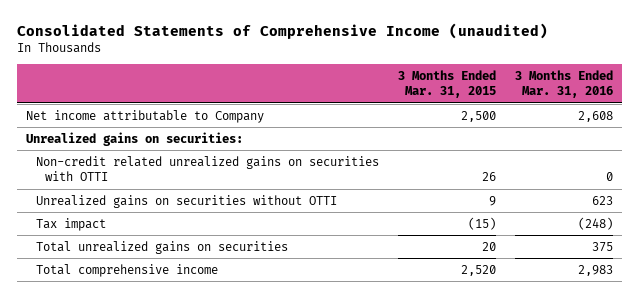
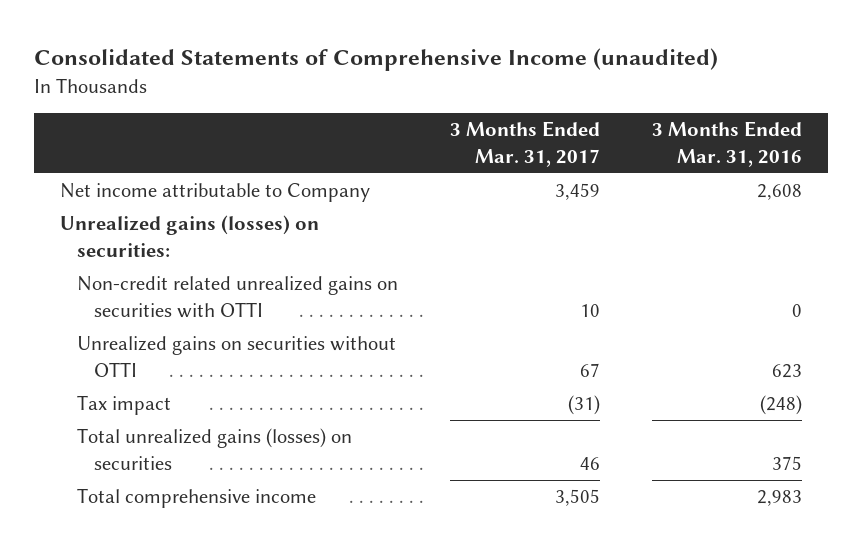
- | 3 Months Ended Mar. 31, 2015 | 3 Months Ended Mar. 31, 2016
+ | 3 Months Ended Mar. 31, 2017 | 3 Months Ended Mar. 31, 2016
- Unrealized gains on securities:
+ Unrealized gains (losses) on securities:
- Total unrealized gains on securities | 20 | 375
+ Total unrealized gains (losses) on securities | 46 | 375

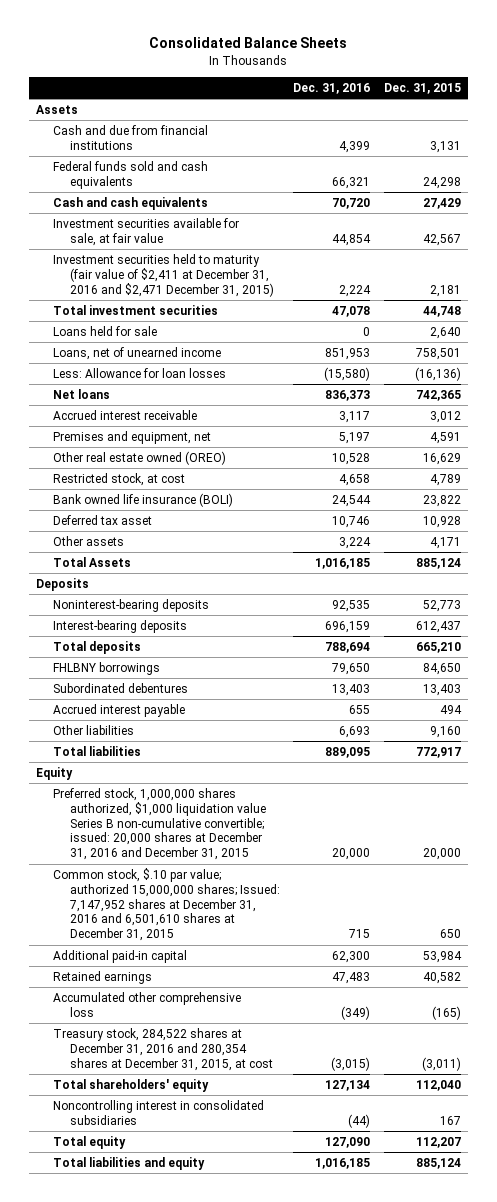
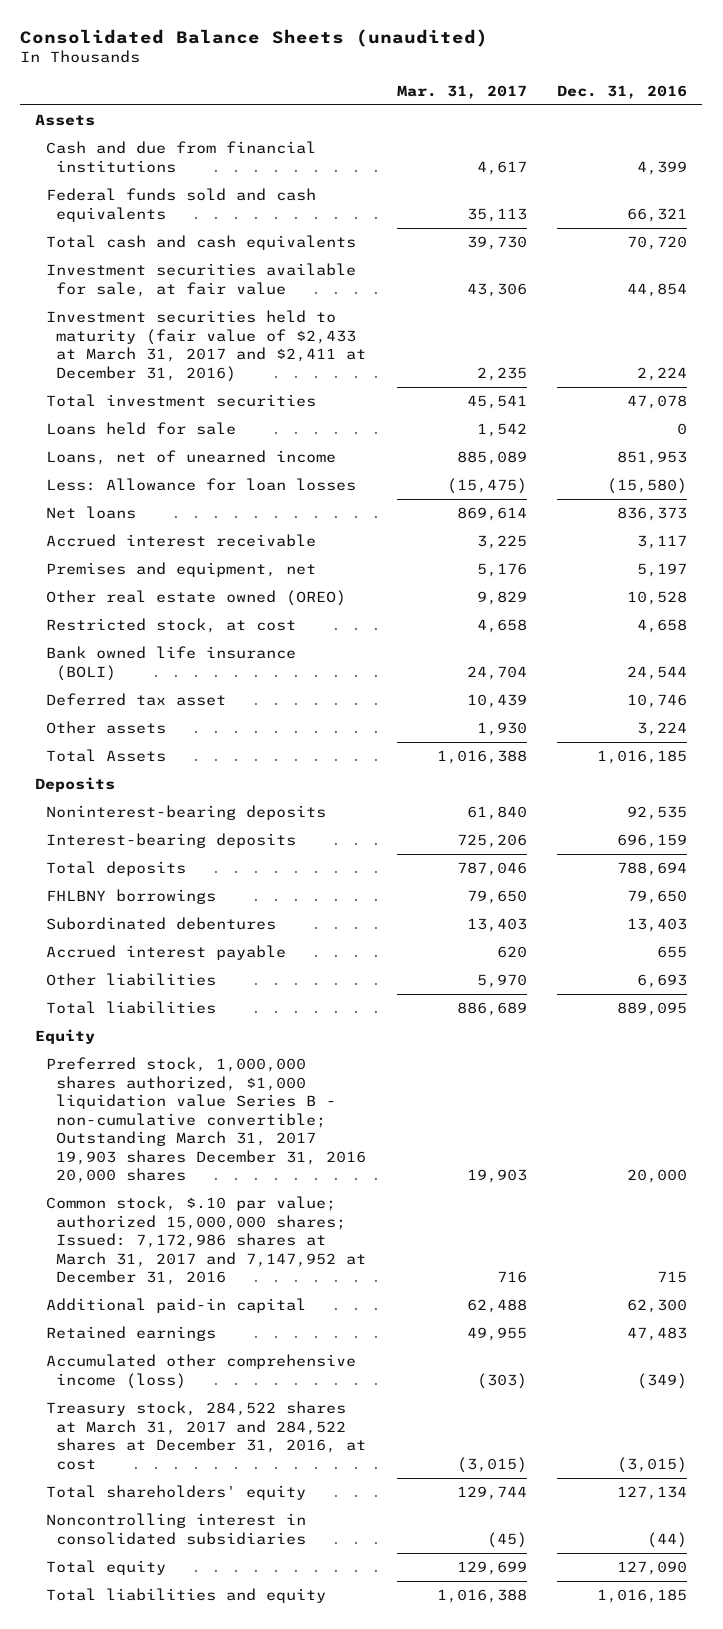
- Consolidated Balance Sheets
+ Consolidated Balance Sheets (unaudited)
- | Dec. 31, 2016 | Dec. 31, 2015
+ | Mar. 31, 2017 | Dec. 31, 2016
- Cash and cash equivalents | 70,720 | 27,429
+ Total cash and cash equivalents | 39,730 | 70,720
- Investment securities held to maturity (fair value of $2,411 at December 31, 2016 and $2,471 December 31, 2015) | 2,224 | 2,181
+ Investment securities held to maturity (fair value of $2,433 at March 31, 2017 and $2,411 at December 31, 2016) | 2,235 | 2,224
- Preferred stock, 1,000,000 shares authorized, $1,000 liquidation value Series B non-cumulative convertible; issued: 20,000 shares at December 31, 2016 and December 31, 2015 | 20,000 | 20,000
- Common stock, $.10 par value; authorized 15,000,000 shares; Issued: 7,147,952 shares at December 31, 2016 and 6,501,610 shares at December 31, 2015 | 715 | 650
+ Preferred stock, 1,000,000 shares authorized, $1,000 liquidation value Series B - non-cumulative convertible; Outstanding March 31, 2017 19,903 shares December 31, 2016 20,000 shares | 19,903 | 20,000
+ Common stock, $.10 par value; authorized 15,000,000 shares; Issued: 7,172,986 shares at March 31, 2017 and 7,147,952 at December 31, 2016 | 716 | 715
- Accumulated other comprehensive loss | (349) | (165)
- Treasury stock, 284,522 shares at December 31, 2016 and 280,354 shares at December 31, 2015, at cost | (3,015) | (3,011)
+ Accumulated other comprehensive income (loss) | (303) | (349)
+ Treasury stock, 284,522 shares at March 31, 2017 and 284,522 shares at December 31, 2016, at cost | (3,015) | (3,015)

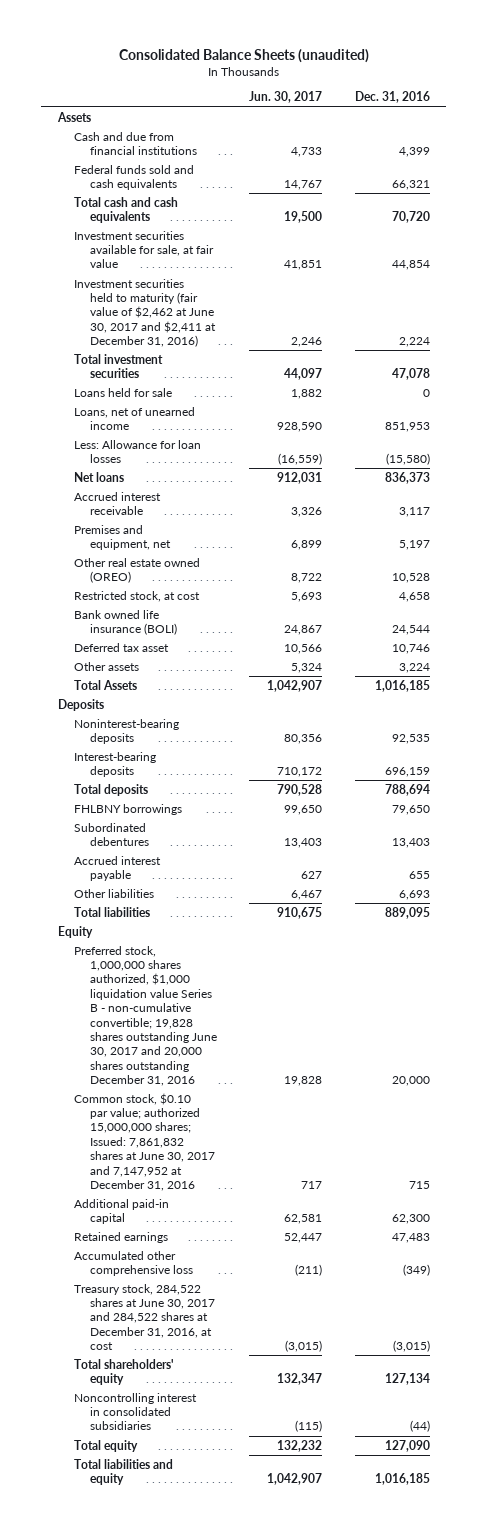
- | Mar. 31, 2017 | Dec. 31, 2016
+ | Jun. 30, 2017 | Dec. 31, 2016
- Investment securities held to maturity (fair value of $2,433 at March 31, 2017 and $2,411 at December 31, 2016) | 2,235 | 2,224
+ Investment securities held to maturity (fair value of $2,462 at June 30, 2017 and $2,411 at December 31, 2016) | 2,246 | 2,224
- Preferred stock, 1,000,000 shares authorized, $1,000 liquidation value Series B - non-cumulative convertible; Outstanding March 31, 2017 19,903 shares December 31, 2016 20,000 shares | 19,903 | 20,000
- Common stock, $.10 par value; authorized 15,000,000 shares; Issued: 7,172,986 shares at March 31, 2017 and 7,147,952 at December 31, 2016 | 716 | 715
+ Preferred stock, 1,000,000 shares authorized, $1,000 liquidation value Series B - non-cumulative convertible; 19,828 shares outstanding June 30, 2017 and 20,000 shares outstanding December 31, 2016 | 19,828 | 20,000
+ Common stock, $0.10 par value; authorized 15,000,000 shares; Issued: 7,861,832 shares at June 30, 2017 and 7,147,952 at December 31, 2016 | 717 | 715
- Accumulated other comprehensive income (loss) | (303) | (349)
- Treasury stock, 284,522 shares at March 31, 2017 and 284,522 shares at December 31, 2016, at cost | (3,015) | (3,015)
+ Accumulated other comprehensive loss | (211) | (349)
+ Treasury stock, 284,522 shares at June 30, 2017 and 284,522 shares at December 31, 2016, at cost | (3,015) | (3,015)

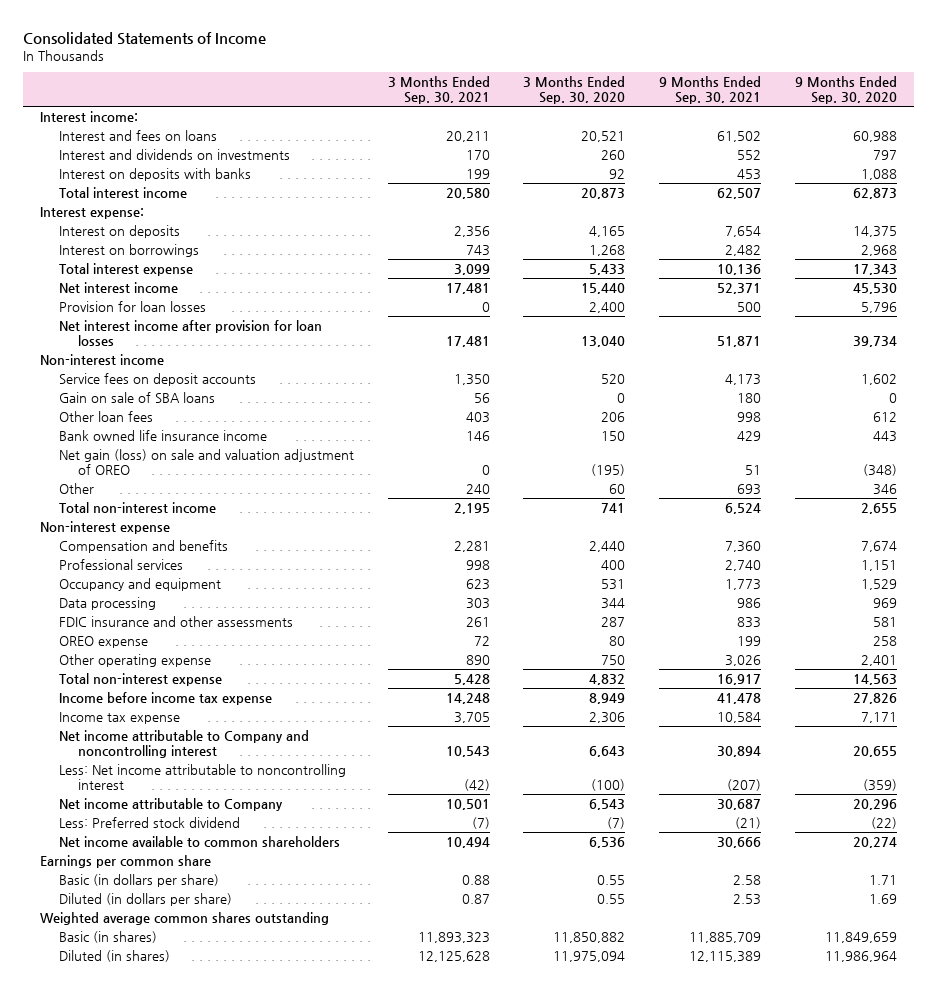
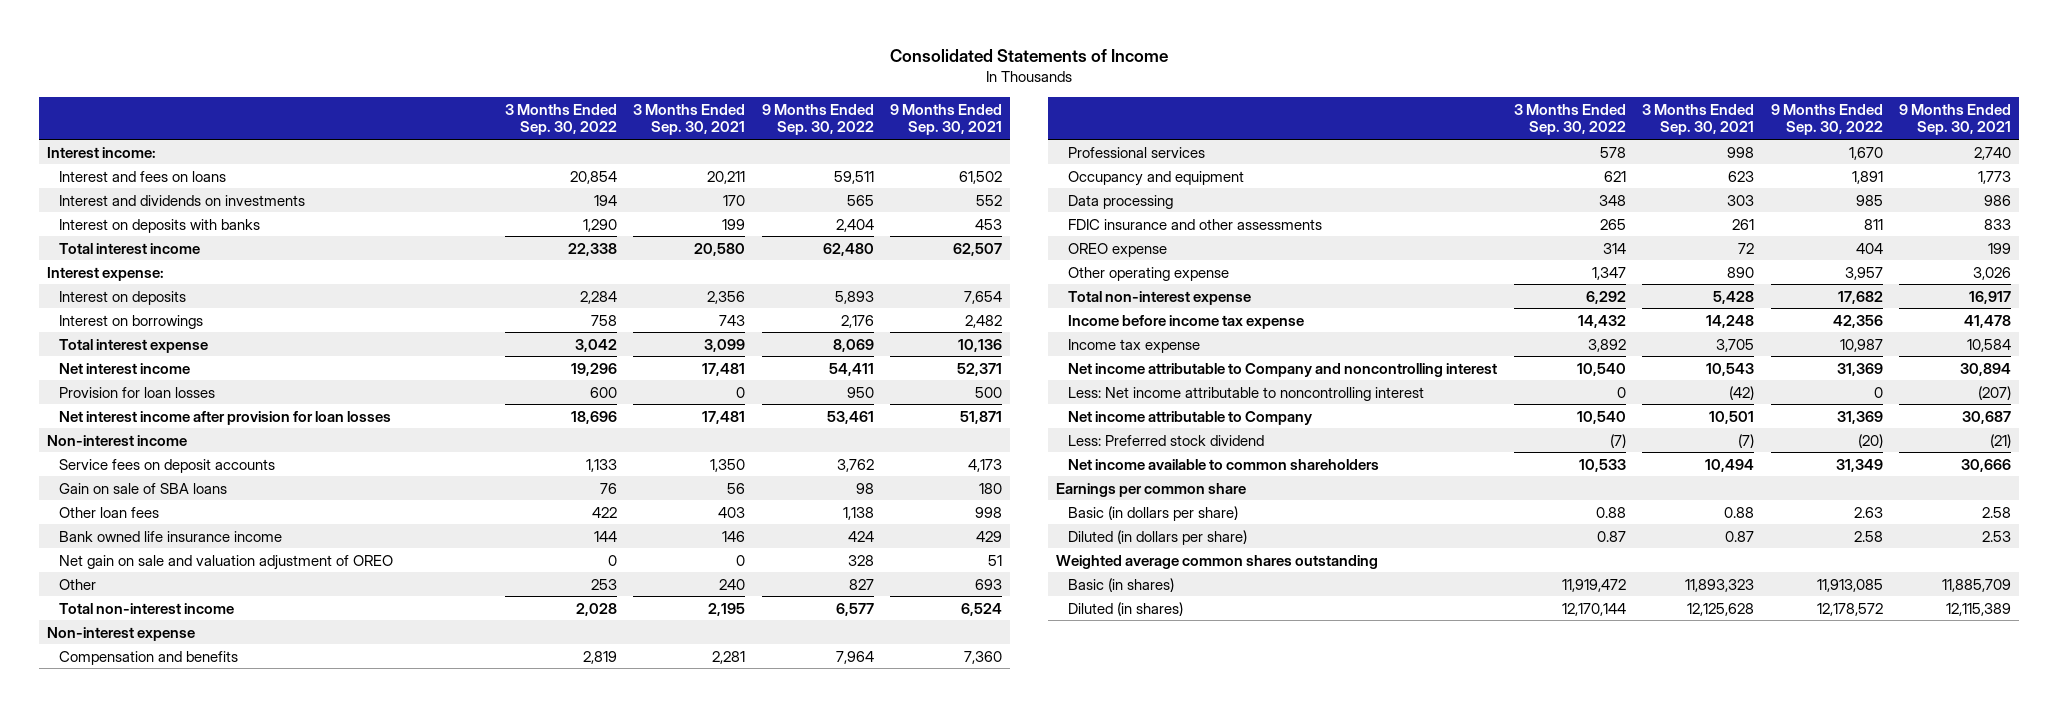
- | 3 Months Ended Sep. 30, 2021 | 3 Months Ended Sep. 30, 2020 | 9 Months Ended Sep. 30, 2021 | 9 Months Ended Sep. 30, 2020
+ | 3 Months Ended Sep. 30, 2022 | 3 Months Ended Sep. 30, 2021 | 9 Months Ended Sep. 30, 2022 | 9 Months Ended Sep. 30, 2021
- Net gain (loss) on sale and valuation adjustment of OREO | 0 | (195) | 51 | (348)
+ Net gain on sale and valuation adjustment of OREO | 0 | 0 | 328 | 51

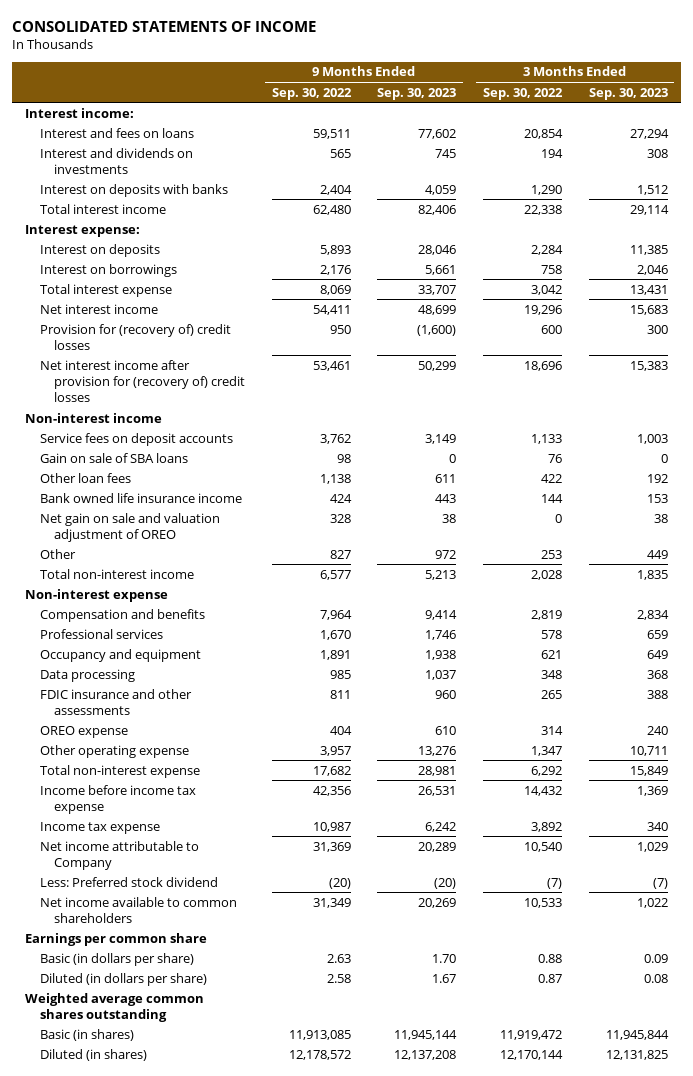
- Consolidated Statements of Income
+ CONSOLIDATED STATEMENTS OF INCOME
- | 3 Months Ended Sep. 30, 2022 | 3 Months Ended Sep. 30, 2021 | 9 Months Ended Sep. 30, 2022 | 9 Months Ended Sep. 30, 2021
+ | 9 Months Ended Sep. 30, 2022 | 9 Months Ended Sep. 30, 2023 | 3 Months Ended Sep. 30, 2022 | 3 Months Ended Sep. 30, 2023
- Provision for loan losses | 600 | 0 | 950 | 500
- Net interest income after provision for loan losses | 18,696 | 17,481 | 53,461 | 51,871
+ Provision for (recovery of) credit losses | 950 | (1,600) | 600 | 300
+ Net interest income after provision for (recovery of) credit losses | 53,461 | 50,299 | 18,696 | 15,383
- Net income attributable to Company and noncontrolling interest | 10,540 | 10,543 | 31,369 | 30,894
- Less: Net income attributable to noncontrolling interest | 0 | (42) | 0 | (207)

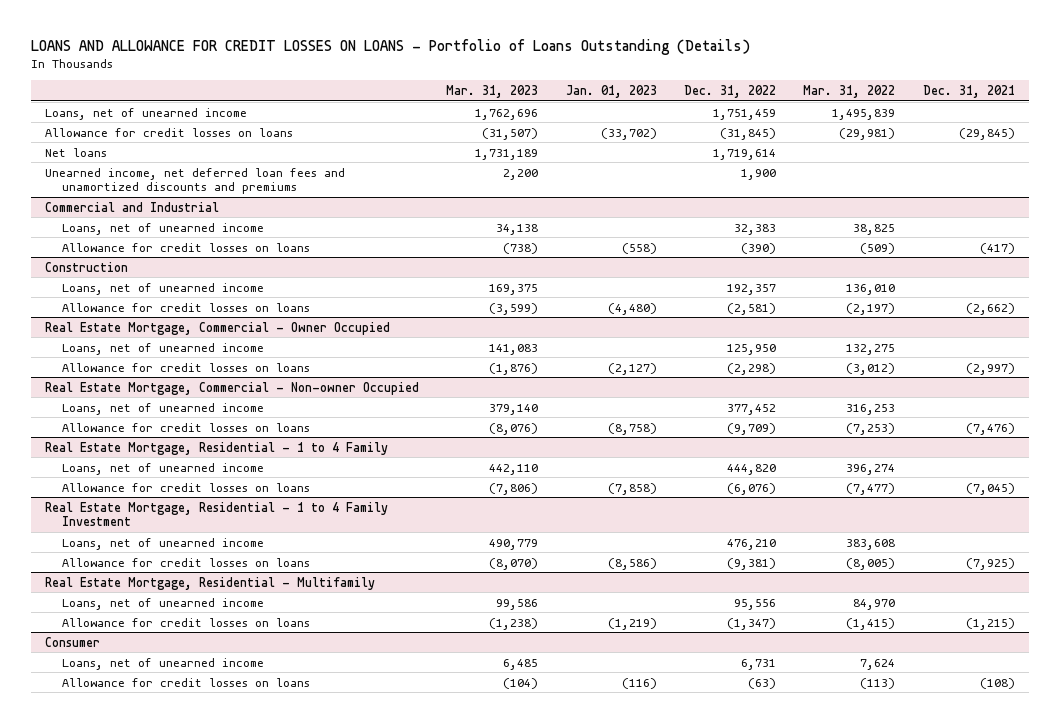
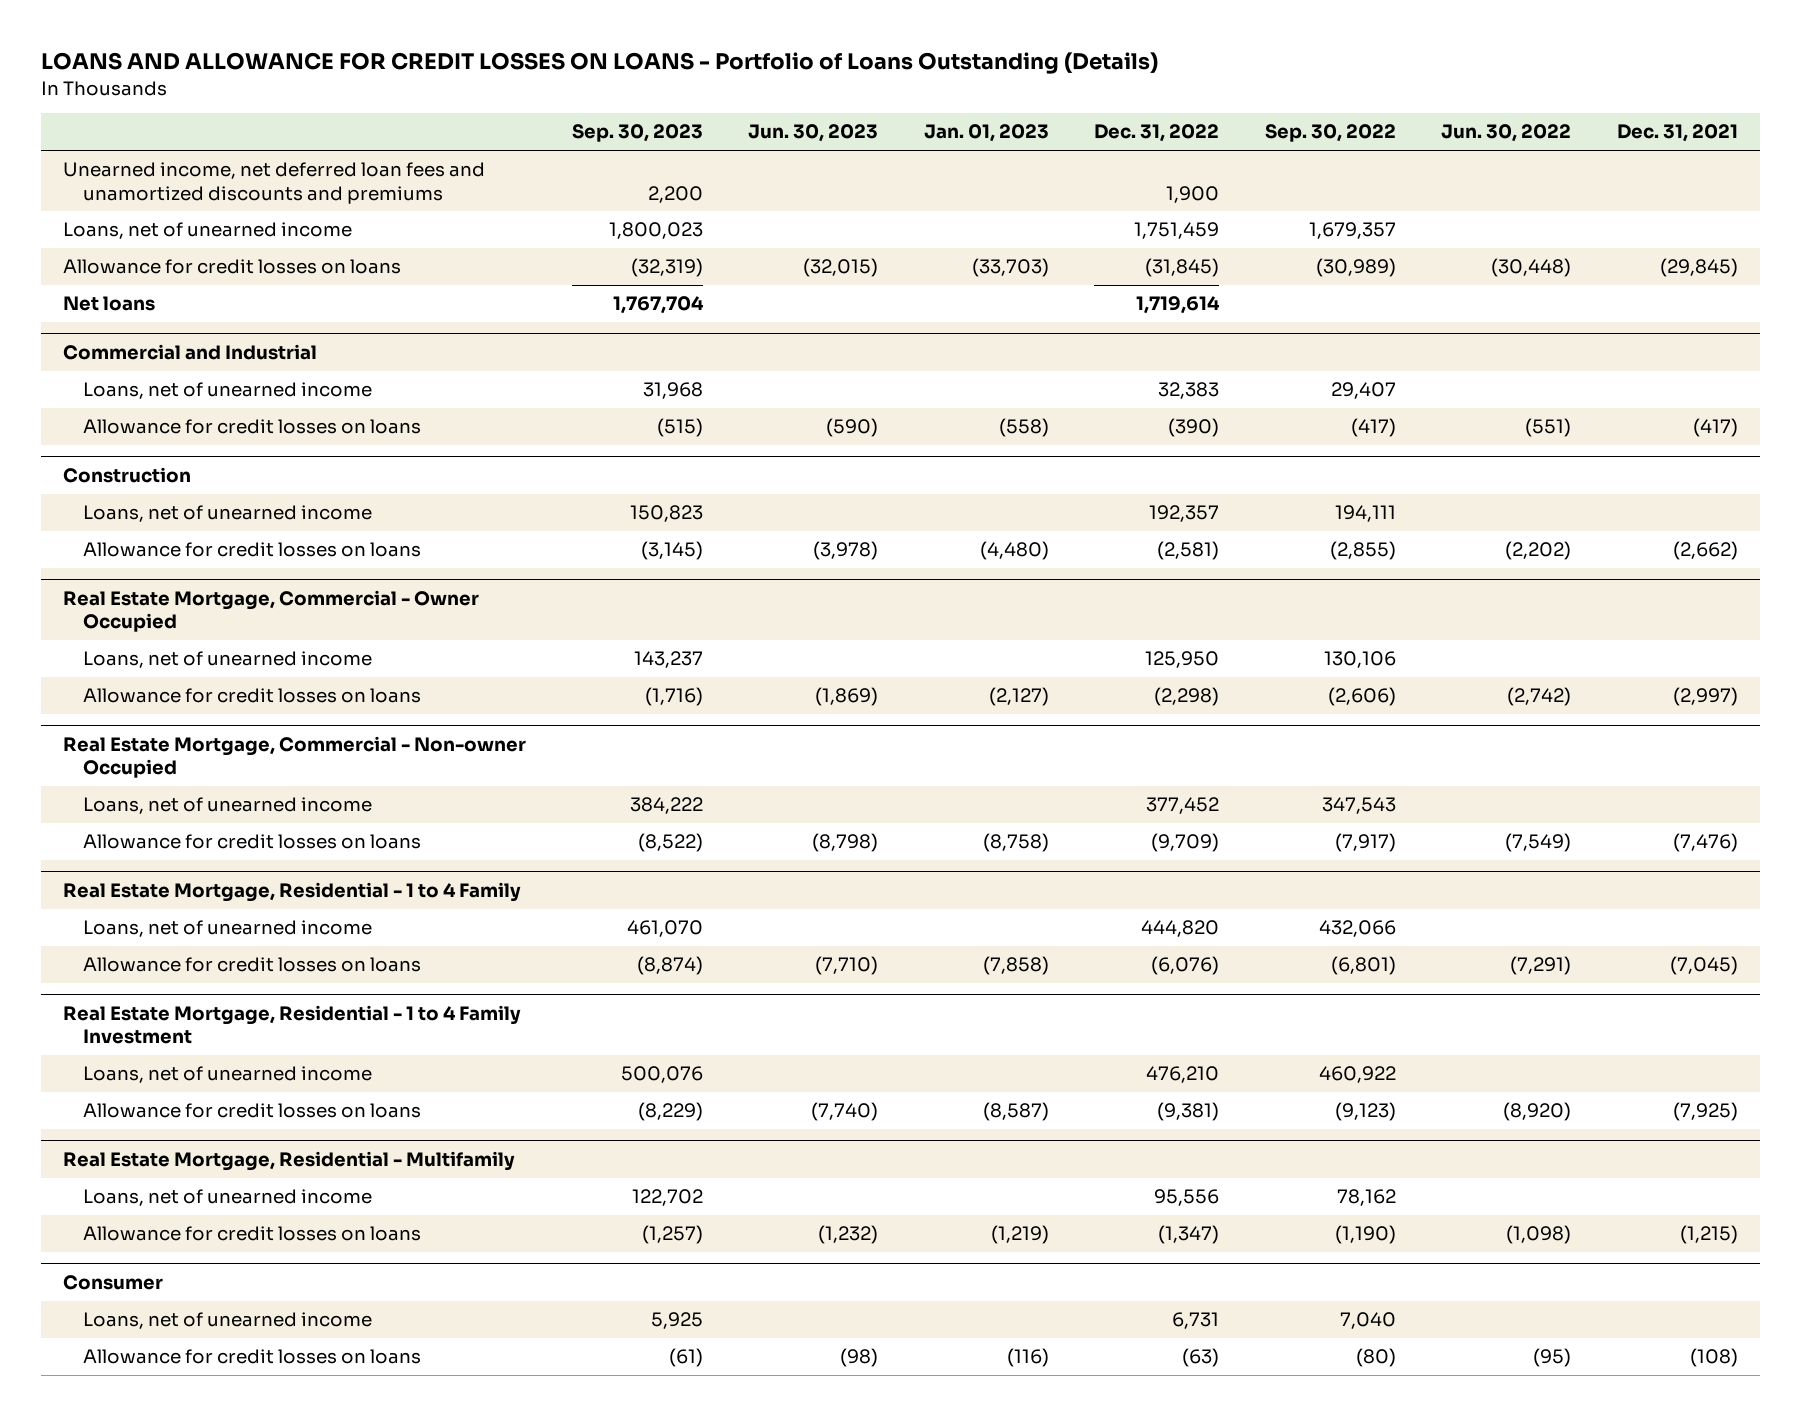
- | Mar. 31, 2023 | Jan. 01, 2023 | Dec. 31, 2022 | Mar. 31, 2022 | Dec. 31, 2021
+ | Sep. 30, 2023 | Jun. 30, 2023 | Jan. 01, 2023 | Dec. 31, 2022 | Sep. 30, 2022 | Jun. 30, 2022 | Dec. 31, 2021
moved up: Unearned income, net deferred loan fees and unamortized discounts and premiums | 2,200 | | | 1,900 | | |
- Allowance for credit losses on loans | (31,507) | (33,702) | (31,845) | (29,981) | (29,845)
+ Allowance for credit losses on loans | (32,319) | (32,015) | (33,703) | (31,845) | (30,989) | (30,448) | (29,845)
@ Real Estate Mortgage, Residential - 1 to 4 Family Investment
- Allowance for credit losses on loans | (8,070) | (8,586) | (9,381) | (8,005) | (7,925)
+ Allowance for credit losses on loans | (8,229) | (7,740) | (8,587) | (9,381) | (9,123) | (8,920) | (7,925)

